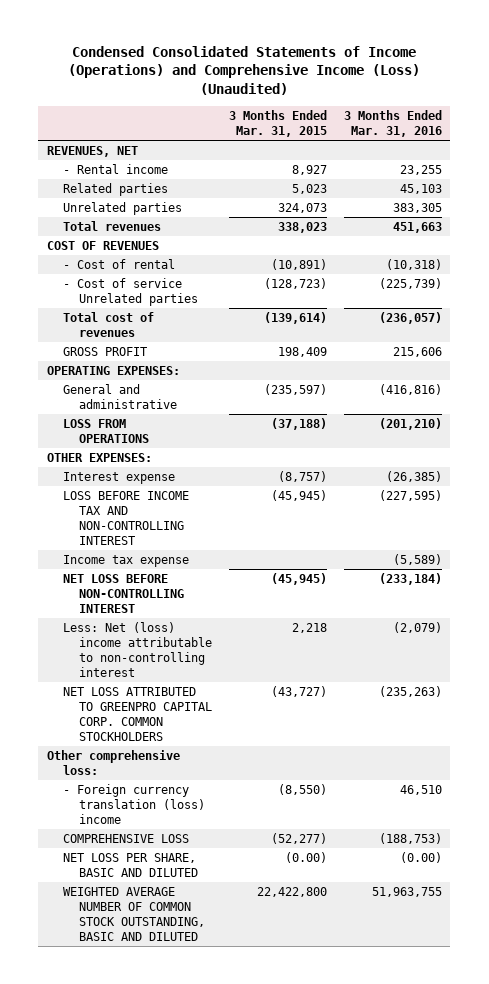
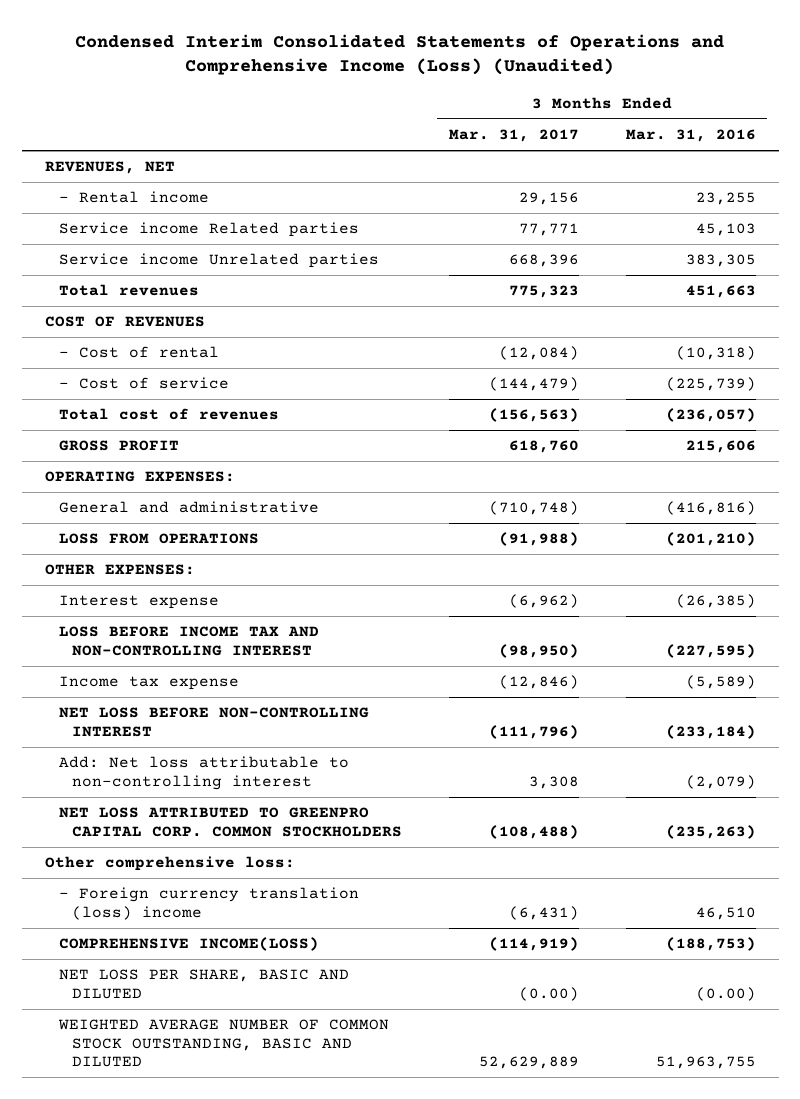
- Condensed Consolidated Statements of Income (Operations) and Comprehensive Income (Loss) (Unaudited)
+ Condensed Interim Consolidated Statements of Operations and Comprehensive Income (Loss) (Unaudited)
- | 3 Months Ended Mar. 31, 2015 | 3 Months Ended Mar. 31, 2016
+ | 3 Months Ended Mar. 31, 2017 | 3 Months Ended Mar. 31, 2016
- Related parties | 5,023 | 45,103
- Unrelated parties | 324,073 | 383,305
+ Service income Related parties | 77,771 | 45,103
+ Service income Unrelated parties | 668,396 | 383,305
- - Cost of service Unrelated parties | (128,723) | (225,739)
+ - Cost of service | (144,479) | (225,739)
- Less: Net (loss) income attributable to non-controlling interest | 2,218 | (2,079)
+ Add: Net loss attributable to non-controlling interest | 3,308 | (2,079)
- COMPREHENSIVE LOSS | (52,277) | (188,753)
+ COMPREHENSIVE INCOME(LOSS) | (114,919) | (188,753)

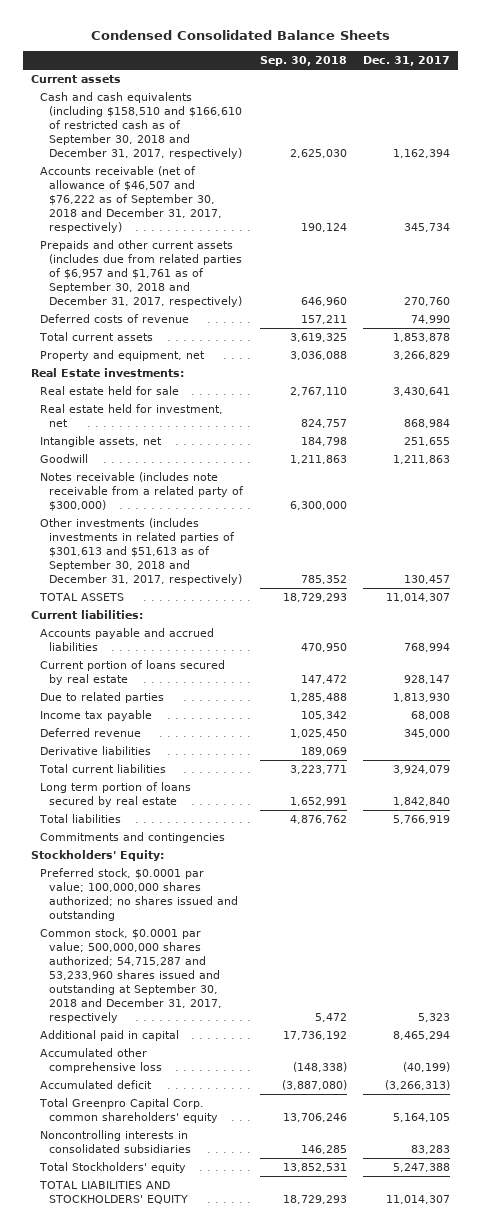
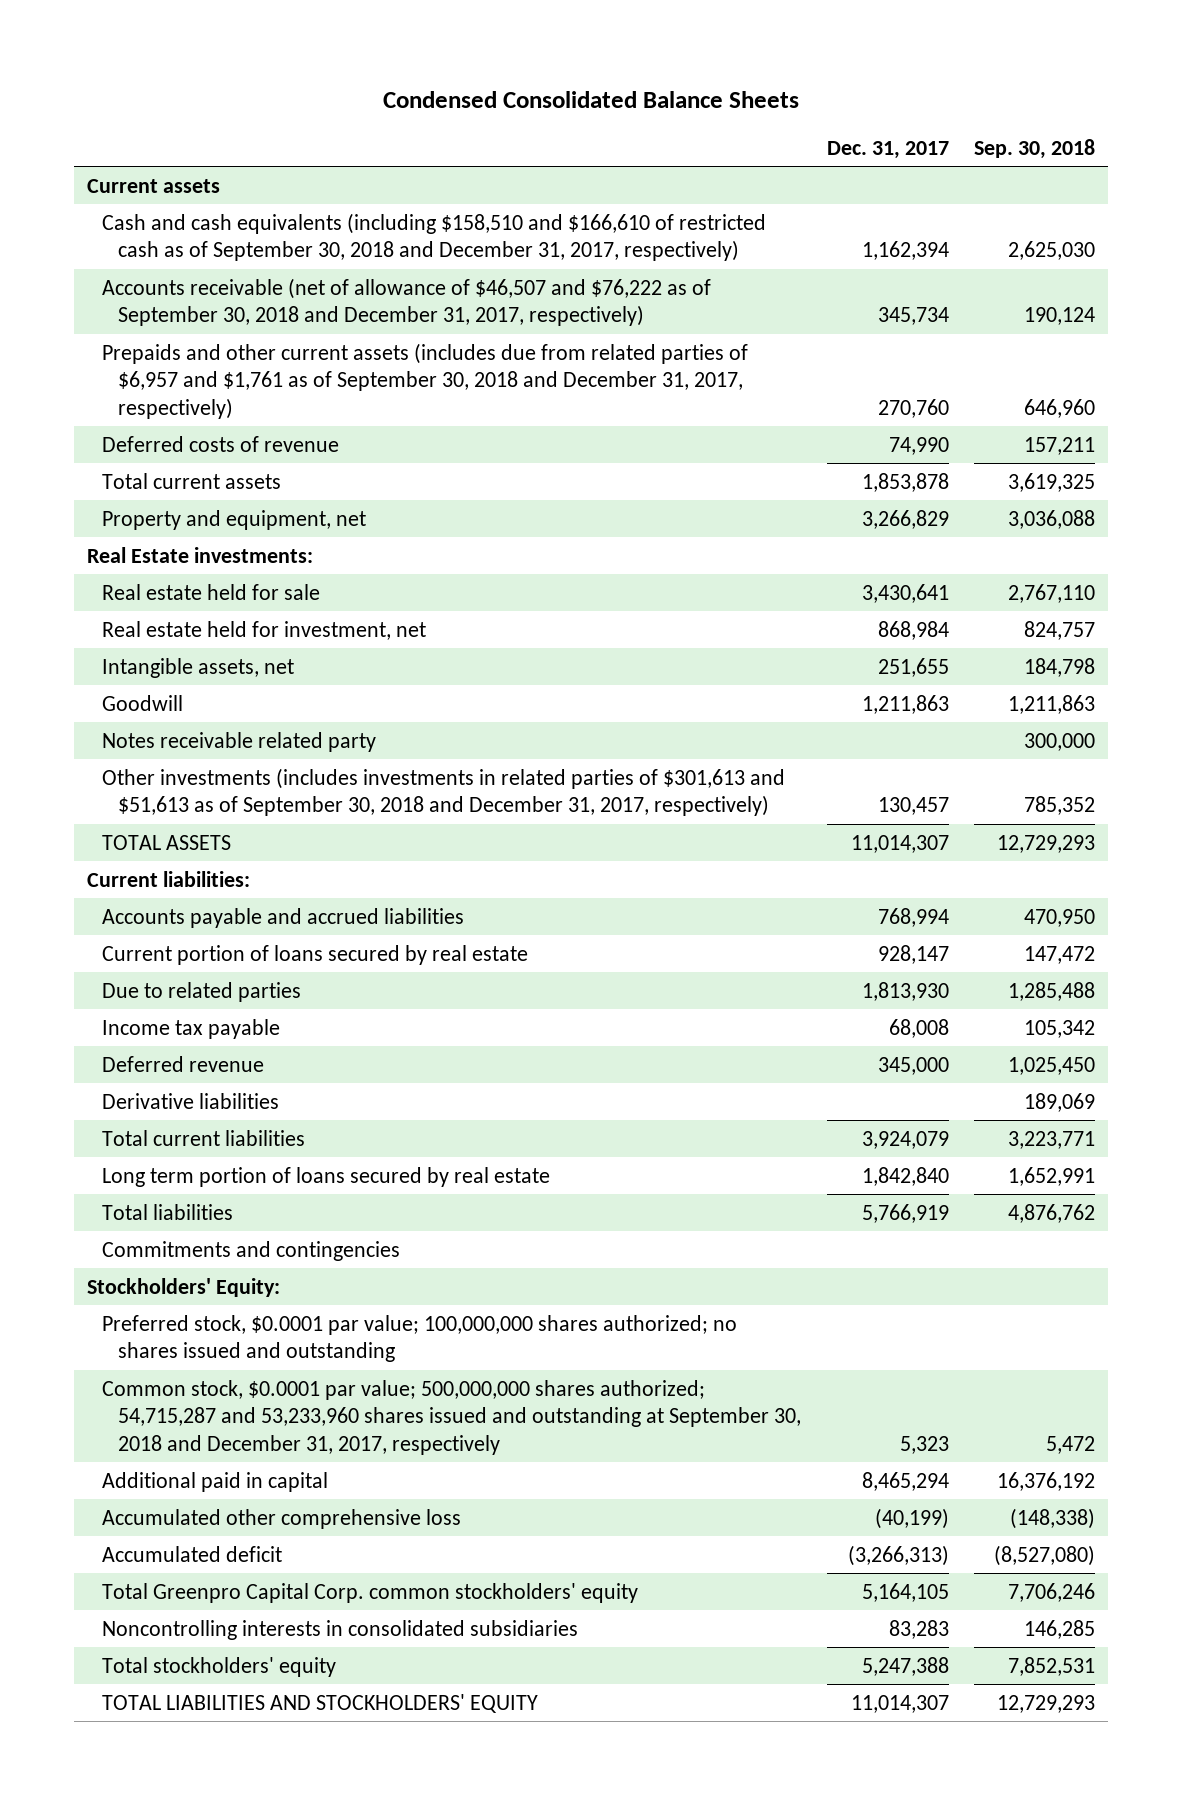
- | Sep. 30, 2018 | Dec. 31, 2017
+ | Dec. 31, 2017 | Sep. 30, 2018
- Notes receivable (includes note receivable from a related party of $300,000) | 6,300,000 |
+ Notes receivable related party | | 300,000
- TOTAL ASSETS | 18,729,293 | 11,014,307
+ TOTAL ASSETS | 11,014,307 | 12,729,293
- Additional paid in capital | 17,736,192 | 8,465,294
+ Additional paid in capital | 8,465,294 | 16,376,192
- Accumulated deficit | (3,887,080) | (3,266,313)
- Total Greenpro Capital Corp. common shareholders' equity | 13,706,246 | 5,164,105
+ Accumulated deficit | (3,266,313) | (8,527,080)
+ Total Greenpro Capital Corp. common stockholders' equity | 5,164,105 | 7,706,246
- Total Stockholders' equity | 13,852,531 | 5,247,388
- TOTAL LIABILITIES AND STOCKHOLDERS' EQUITY | 18,729,293 | 11,014,307
+ Total stockholders' equity | 5,247,388 | 7,852,531
+ TOTAL LIABILITIES AND STOCKHOLDERS' EQUITY | 11,014,307 | 12,729,293

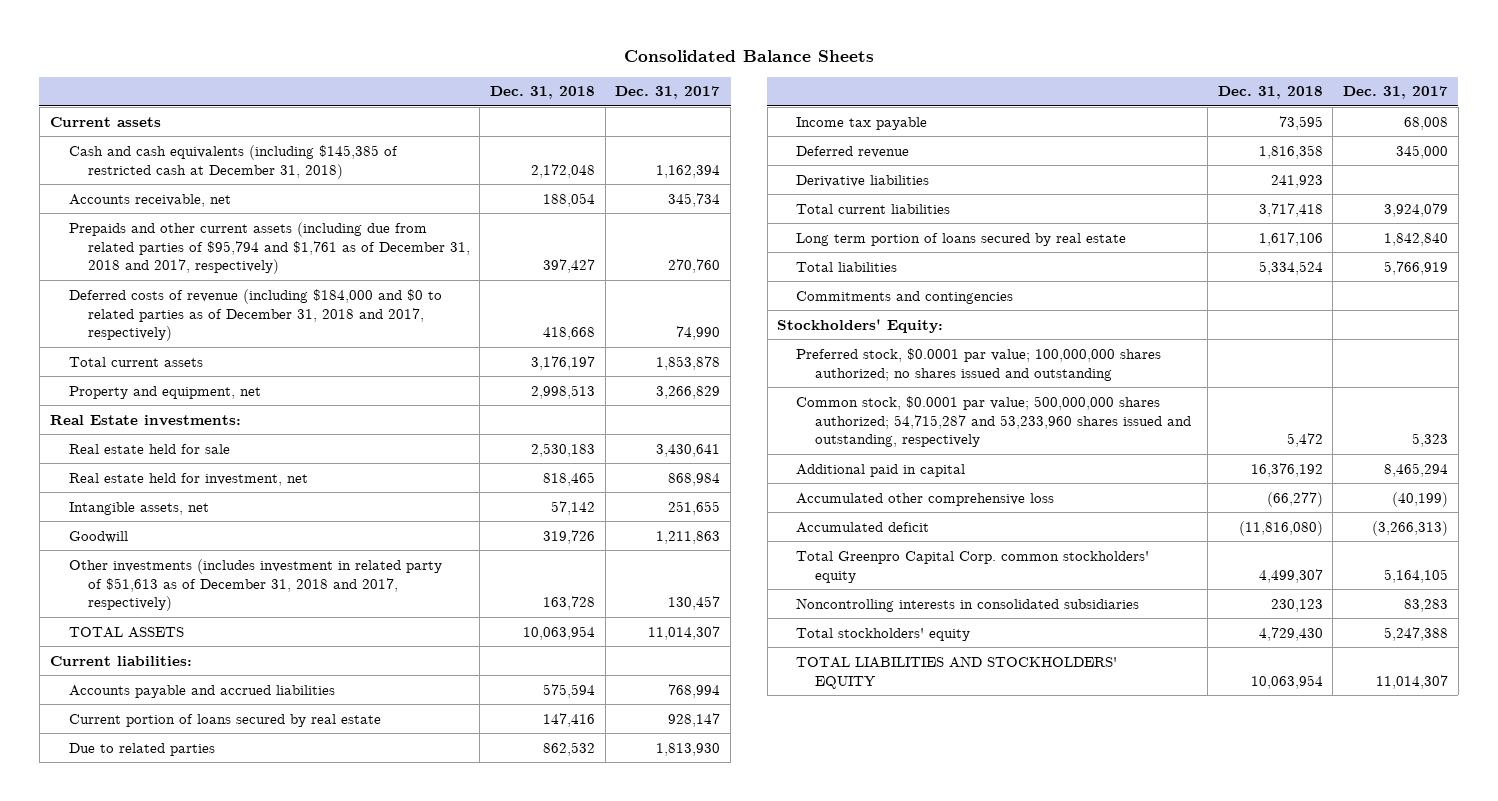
- Condensed Consolidated Balance Sheets
+ Consolidated Balance Sheets
- | Dec. 31, 2017 | Sep. 30, 2018
+ | Dec. 31, 2018 | Dec. 31, 2017
- Cash and cash equivalents (including $158,510 and $166,610 of restricted cash as of September 30, 2018 and December 31, 2017, respectively) | 1,162,394 | 2,625,030
- Accounts receivable (net of allowance of $46,507 and $76,222 as of September 30, 2018 and December 31, 2017, respectively) | 345,734 | 190,124
- Prepaids and other current assets (includes due from related parties of $6,957 and $1,761 as of September 30, 2018 and December 31, 2017, respectively) | 270,760 | 646,960
- Deferred costs of revenue | 74,990 | 157,211
+ Cash and cash equivalents (including $145,385 of restricted cash at December 31, 2018) | 2,172,048 | 1,162,394
+ Accounts receivable, net | 188,054 | 345,734
+ Prepaids and other current assets (including due from related parties of $95,794 and $1,761 as of December 31, 2018 and 2017, respectively) | 397,427 | 270,760
+ Deferred costs of revenue (including $184,000 and $0 to related parties as of December 31, 2018 and 2017, respectively) | 418,668 | 74,990
- Notes receivable related party | | 300,000
- Other investments (includes investments in related parties of $301,613 and $51,613 as of September 30, 2018 and December 31, 2017, respectively) | 130,457 | 785,352
+ Other investments (includes investment in related party of $51,613 as of December 31, 2018 and 2017, respectively) | 163,728 | 130,457
- Common stock, $0.0001 par value; 500,000,000 shares authorized; 54,715,287 and 53,233,960 shares issued and outstanding at September 30, 2018 and December 31, 2017, respectively | 5,323 | 5,472
+ Common stock, $0.0001 par value; 500,000,000 shares authorized; 54,715,287 and 53,233,960 shares issued and outstanding, respectively | 5,472 | 5,323

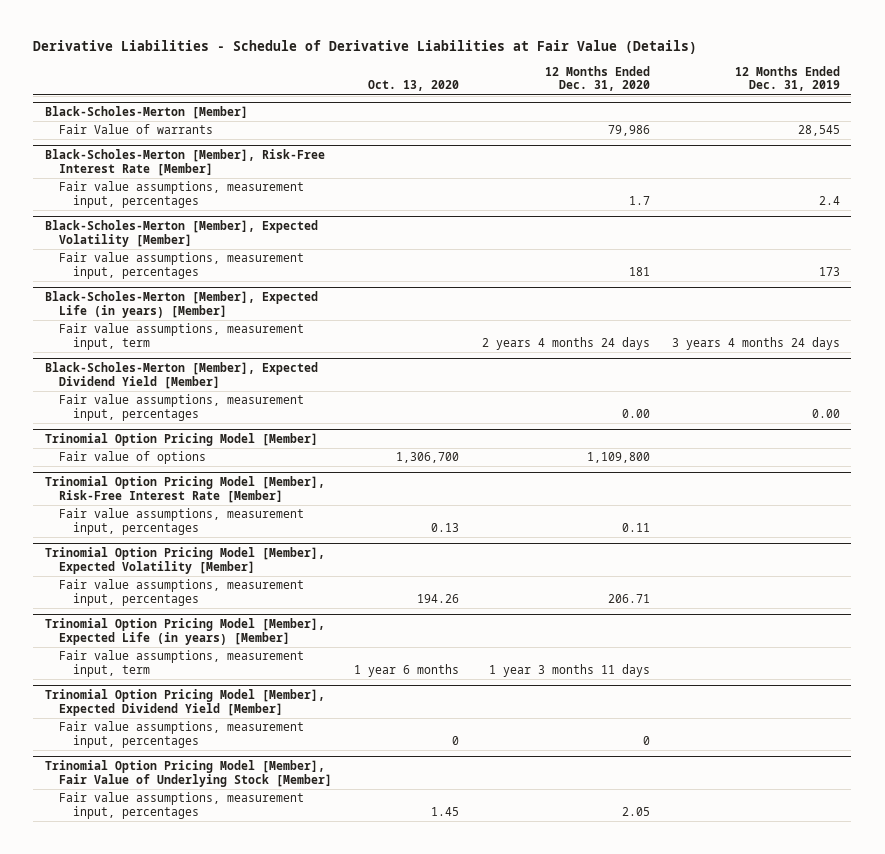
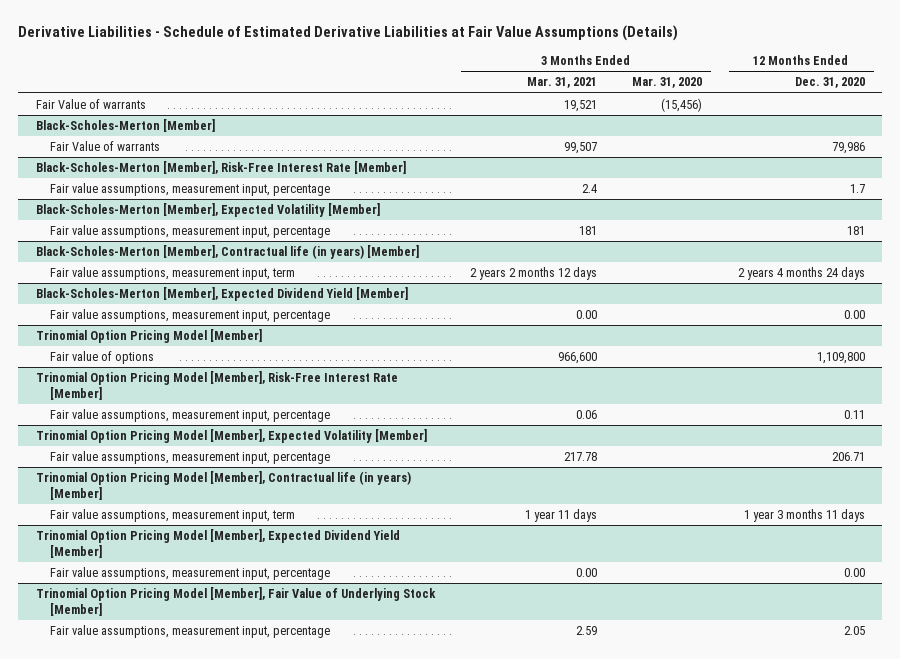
- Derivative Liabilities - Schedule of Derivative Liabilities at Fair Value (Details)
+ Derivative Liabilities - Schedule of Estimated Derivative Liabilities at Fair Value Assumptions (Details)
- | Oct. 13, 2020 | 12 Months Ended Dec. 31, 2020 | 12 Months Ended Dec. 31, 2019
+ | 3 Months Ended Mar. 31, 2021 | 3 Months Ended Mar. 31, 2020 | 12 Months Ended Dec. 31, 2020
+ Fair Value of warrants | 19,521 | (15,456) |
@ Black-Scholes-Merton [Member], Risk-Free Interest Rate [Member]
- Fair value assumptions, measurement input, percentages | | 1.7 | 2.4
+ Fair value assumptions, measurement input, percentage | 2.4 | | 1.7
@ Black-Scholes-Merton [Member], Expected Volatility [Member]
- Fair value assumptions, measurement input, percentages | | 181 | 173
- Black-Scholes-Merton [Member], Expected Life (in years) [Member]
@ Black-Scholes-Merton [Member], Expected Volatility [Member]
+ Fair value assumptions, measurement input, percentage | 181 | | 181
+ Black-Scholes-Merton [Member], Contractual life (in years) [Member]
@ Black-Scholes-Merton [Member], Expected Dividend Yield [Member]
- Fair value assumptions, measurement input, percentages | | 0.00 | 0.00
+ Fair value assumptions, measurement input, percentage | 0.00 | | 0.00
@ Trinomial Option Pricing Model [Member], Risk-Free Interest Rate [Member]
- Fair value assumptions, measurement input, percentages | 0.13 | 0.11 |
+ Fair value assumptions, measurement input, percentage | 0.06 | | 0.11
@ Trinomial Option Pricing Model [Member], Expected Volatility [Member]
- Fair value assumptions, measurement input, percentages | 194.26 | 206.71 |
- Trinomial Option Pricing Model [Member], Expected Life (in years) [Member]
@ Trinomial Option Pricing Model [Member], Expected Volatility [Member]
+ Fair value assumptions, measurement input, percentage | 217.78 | | 206.71
+ Trinomial Option Pricing Model [Member], Contractual life (in years) [Member]
@ Trinomial Option Pricing Model [Member], Expected Dividend Yield [Member]
- Fair value assumptions, measurement input, percentages | 0 | 0 |
+ Fair value assumptions, measurement input, percentage | 0.00 | | 0.00
@ Trinomial Option Pricing Model [Member], Fair Value of Underlying Stock [Member]
- Fair value assumptions, measurement input, percentages | 1.45 | 2.05 |
+ Fair value assumptions, measurement input, percentage | 2.59 | | 2.05

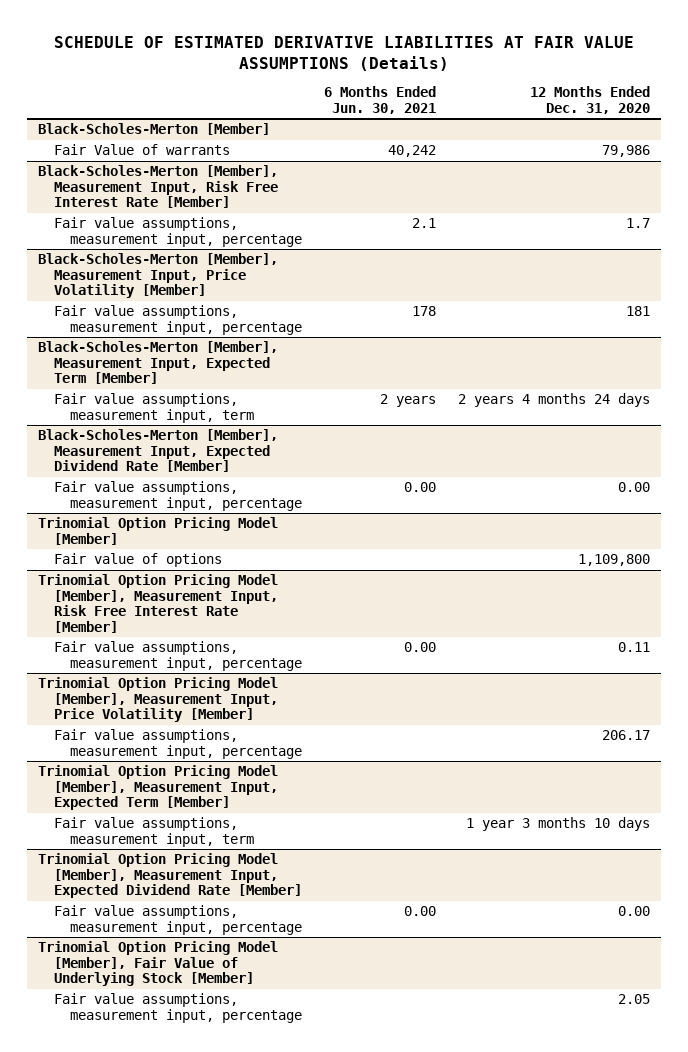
- Derivative Liabilities - Schedule of Estimated Derivative Liabilities at Fair Value Assumptions (Details)
+ SCHEDULE OF ESTIMATED DERIVATIVE LIABILITIES AT FAIR VALUE ASSUMPTIONS (Details)
- | 3 Months Ended Mar. 31, 2021 | 3 Months Ended Mar. 31, 2020 | 12 Months Ended Dec. 31, 2020
+ | 6 Months Ended Jun. 30, 2021 | 12 Months Ended Dec. 31, 2020
- Fair Value of warrants | 19,521 | (15,456) |
- Black-Scholes-Merton [Member], Risk-Free Interest Rate [Member]
+ Black-Scholes-Merton [Member], Measurement Input, Risk Free Interest Rate [Member]
- Black-Scholes-Merton [Member], Expected Volatility [Member]
+ Black-Scholes-Merton [Member], Measurement Input, Price Volatility [Member]
- Black-Scholes-Merton [Member], Contractual life (in years) [Member]
+ Black-Scholes-Merton [Member], Measurement Input, Expected Term [Member]
- Black-Scholes-Merton [Member], Expected Dividend Yield [Member]
+ Black-Scholes-Merton [Member], Measurement Input, Expected Dividend Rate [Member]
- Trinomial Option Pricing Model [Member], Risk-Free Interest Rate [Member]
+ Trinomial Option Pricing Model [Member], Measurement Input, Risk Free Interest Rate [Member]
- Trinomial Option Pricing Model [Member], Expected Volatility [Member]
- Fair value assumptions, measurement input, percentage | 217.78 | | 206.71
- Trinomial Option Pricing Model [Member], Contractual life (in years) [Member]
- Fair value assumptions, measurement input, term | 1 year 11 days | | 1 year 3 months 11 days
- Trinomial Option Pricing Model [Member], Expected Dividend Yield [Member]
+ Trinomial Option Pricing Model [Member], Measurement Input, Price Volatility [Member]
+ Fair value assumptions, measurement input, percentage | | 206.17
+ Trinomial Option Pricing Model [Member], Measurement Input, Expected Term [Member]
+ Fair value assumptions, measurement input, term | | 1 year 3 months 10 days
+ Trinomial Option Pricing Model [Member], Measurement Input, Expected Dividend Rate [Member]

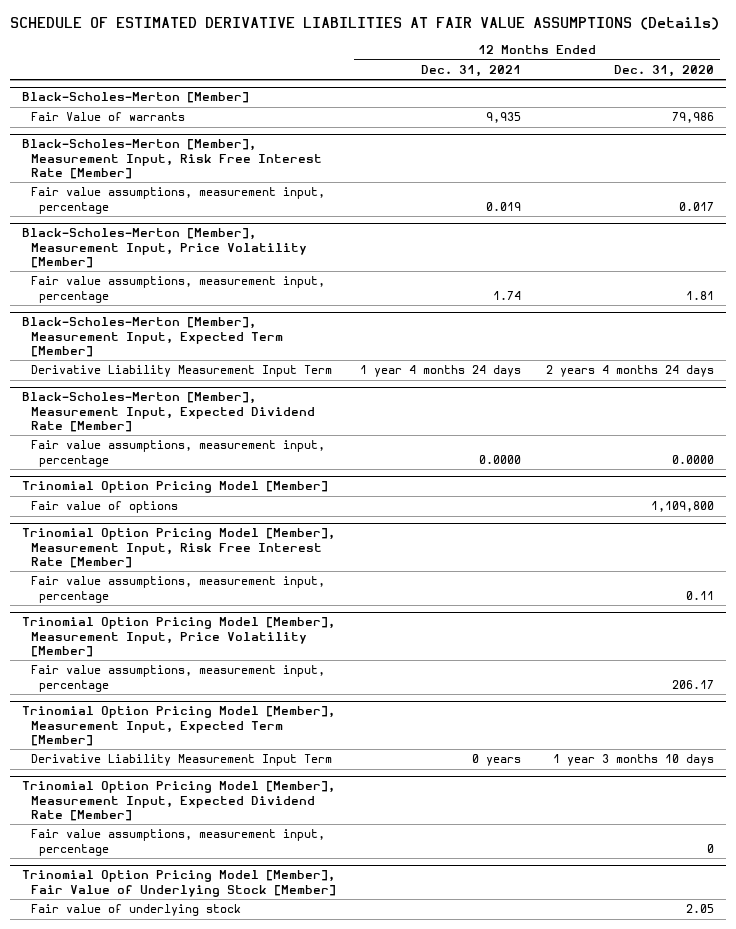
- | 6 Months Ended Jun. 30, 2021 | 12 Months Ended Dec. 31, 2020
+ | 12 Months Ended Dec. 31, 2021 | 12 Months Ended Dec. 31, 2020
@ Black-Scholes-Merton [Member], Measurement Input, Risk Free Interest Rate [Member]
- Fair value assumptions, measurement input, percentage | 2.1 | 1.7
+ Fair value assumptions, measurement input, percentage | 0.019 | 0.017
@ Black-Scholes-Merton [Member], Measurement Input, Price Volatility [Member]
- Fair value assumptions, measurement input, percentage | 178 | 181
+ Fair value assumptions, measurement input, percentage | 1.74 | 1.81
@ Black-Scholes-Merton [Member], Measurement Input, Expected Term [Member]
- Fair value assumptions, measurement input, term | 2 years | 2 years 4 months 24 days
+ Derivative Liability Measurement Input Term | 1 year 4 months 24 days | 2 years 4 months 24 days
@ Black-Scholes-Merton [Member], Measurement Input, Expected Dividend Rate [Member]
- Fair value assumptions, measurement input, percentage | 0.00 | 0.00
+ Fair value assumptions, measurement input, percentage | 0.0000 | 0.0000
@ Trinomial Option Pricing Model [Member], Measurement Input, Expected Term [Member]
- Fair value assumptions, measurement input, term | | 1 year 3 months 10 days
+ Derivative Liability Measurement Input Term | 0 years | 1 year 3 months 10 days
@ Trinomial Option Pricing Model [Member], Measurement Input, Expected Dividend Rate [Member]
- Fair value assumptions, measurement input, percentage | 0.00 | 0.00
+ Fair value assumptions, measurement input, percentage | | 0
@ Trinomial Option Pricing Model [Member], Fair Value of Underlying Stock [Member]
- Fair value assumptions, measurement input, percentage | | 2.05
+ Fair value of underlying stock | | 2.05

